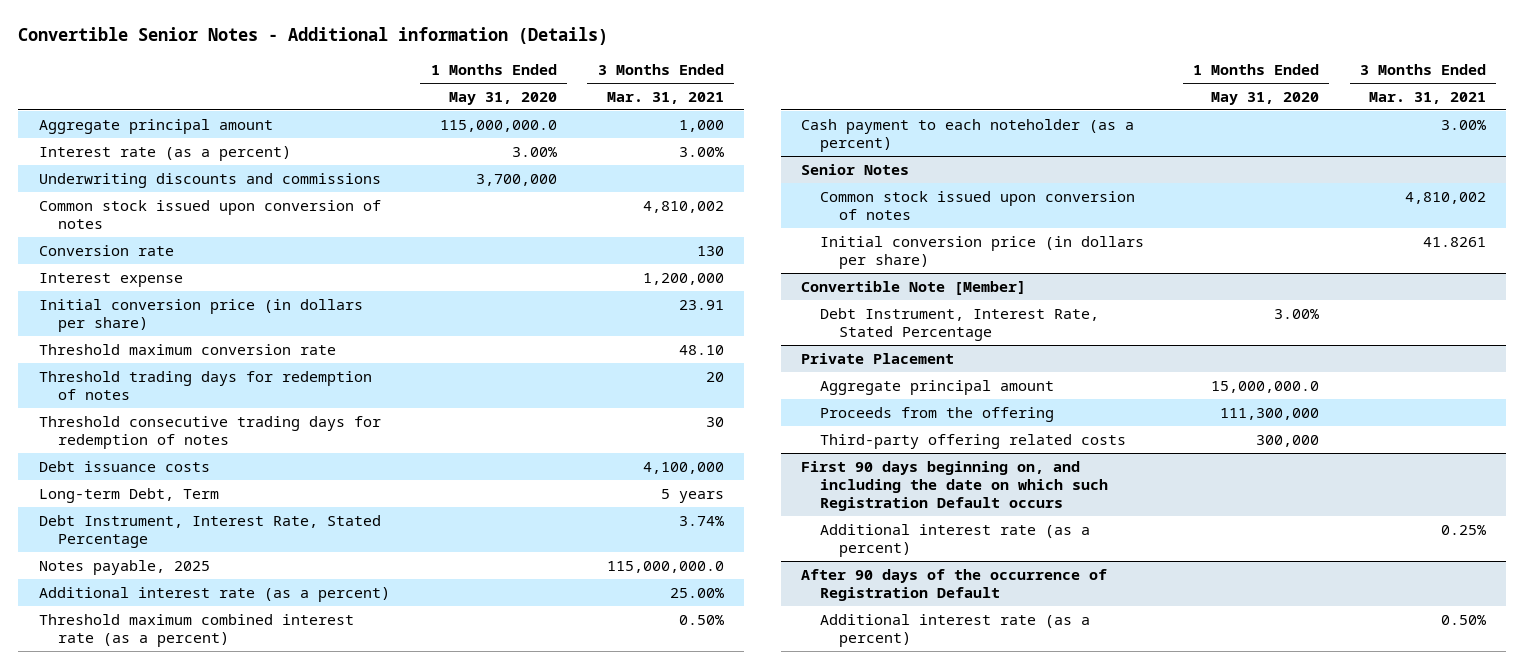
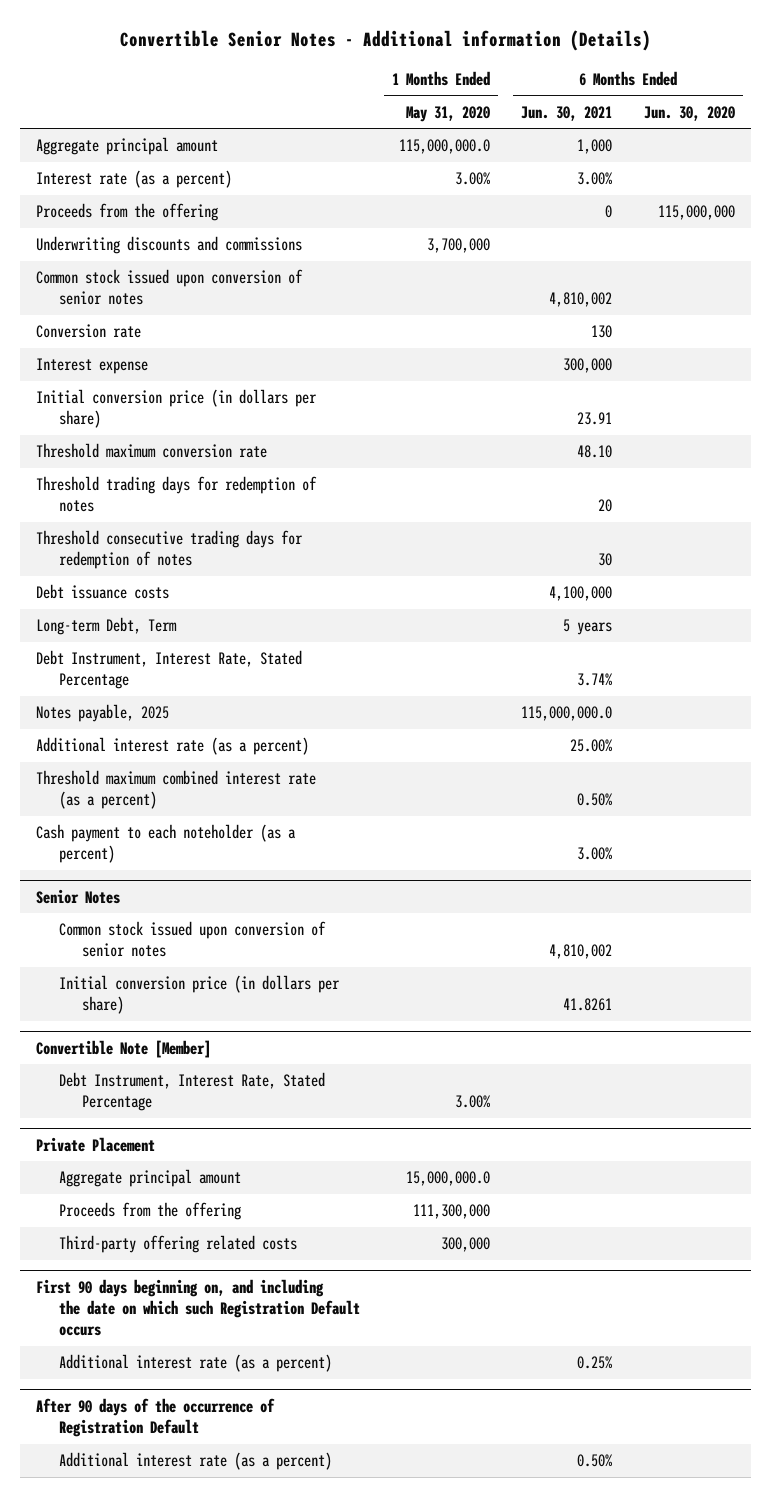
- | 1 Months Ended May 31, 2020 | 3 Months Ended Mar. 31, 2021
+ | 1 Months Ended May 31, 2020 | 6 Months Ended Jun. 30, 2021 | 6 Months Ended Jun. 30, 2020
+ Proceeds from the offering | | 0 | 115,000,000
- Common stock issued upon conversion of notes | | 4,810,002
+ Common stock issued upon conversion of senior notes | | 4,810,002 |
@ Senior Notes
- Common stock issued upon conversion of notes | | 4,810,002
+ Common stock issued upon conversion of senior notes | | 4,810,002 |

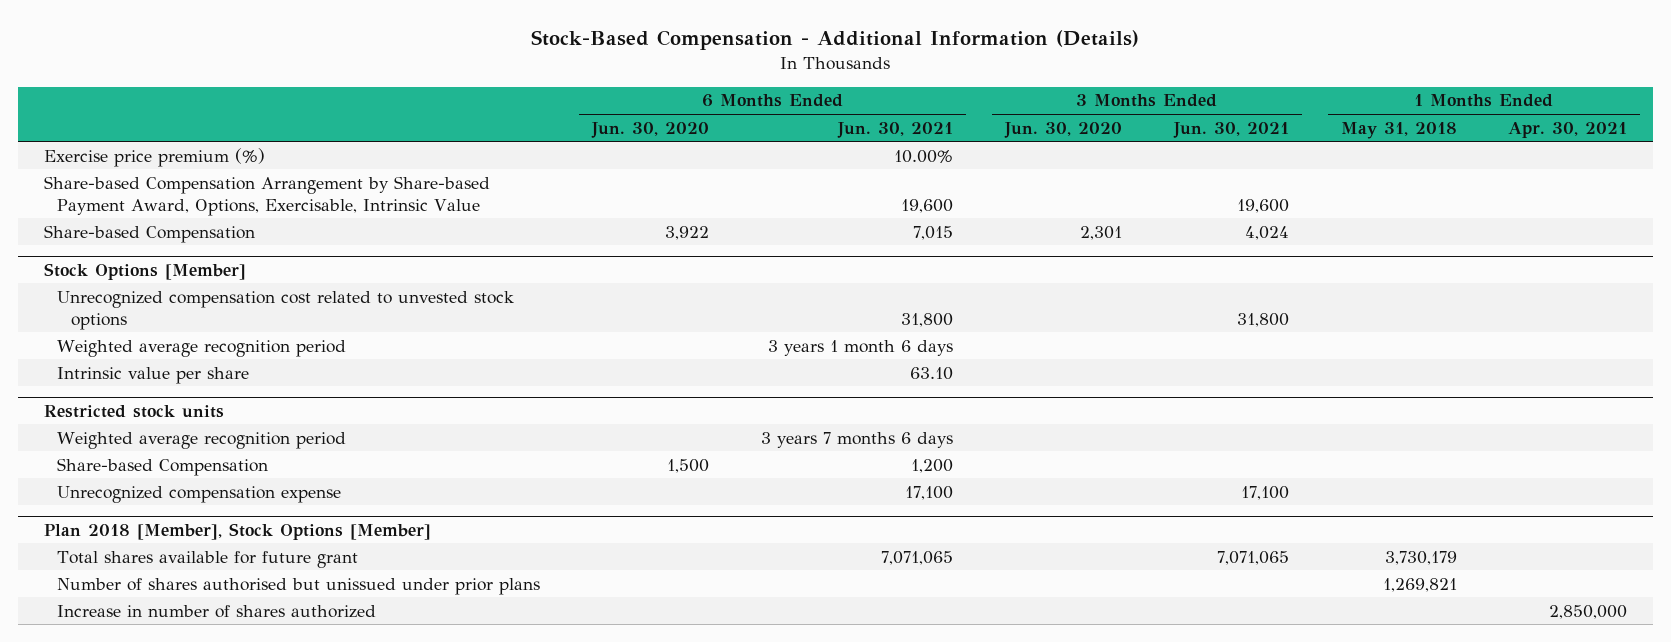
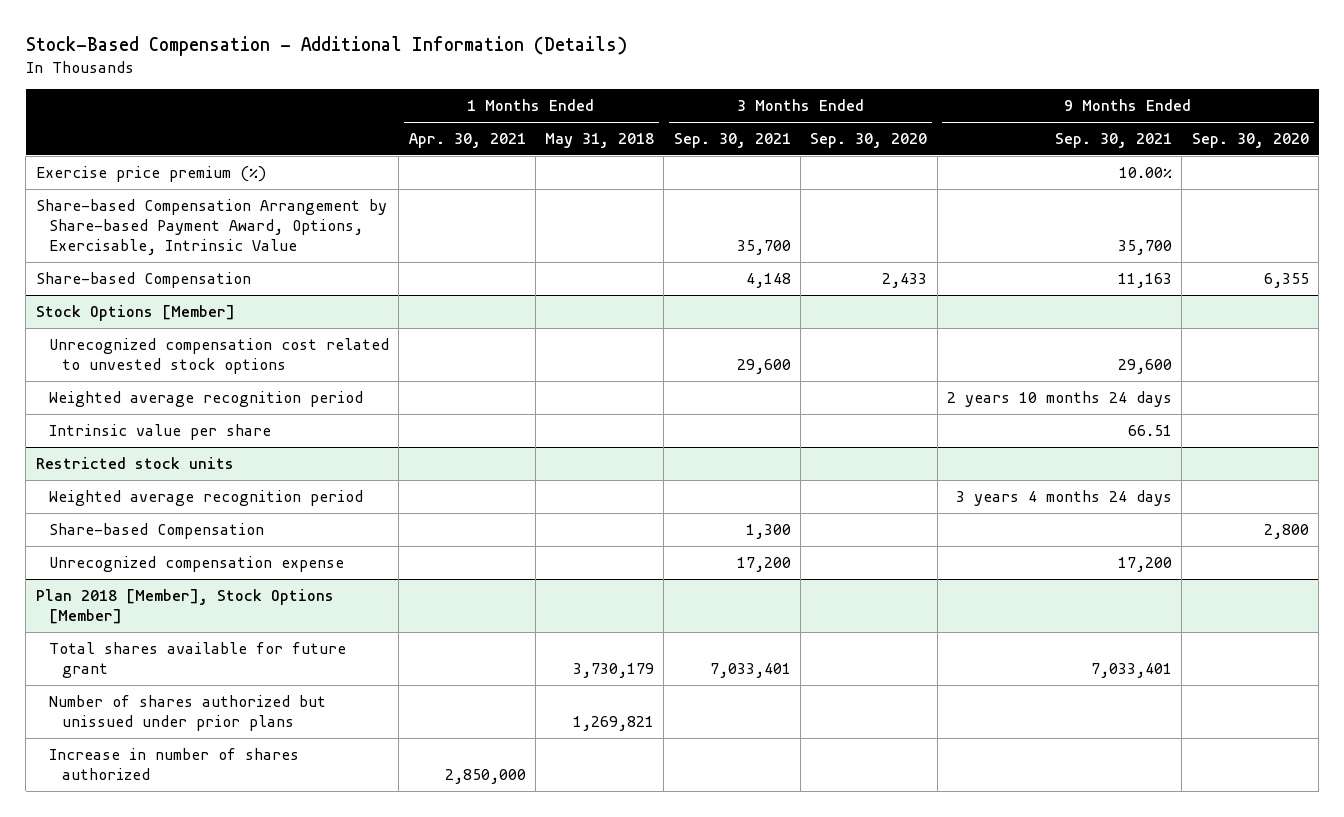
- | 6 Months Ended Jun. 30, 2020 | 6 Months Ended Jun. 30, 2021 | 3 Months Ended Jun. 30, 2020 | 3 Months Ended Jun. 30, 2021 | 1 Months Ended May 31, 2018 | 1 Months Ended Apr. 30, 2021
+ | 1 Months Ended Apr. 30, 2021 | 1 Months Ended May 31, 2018 | 3 Months Ended Sep. 30, 2021 | 3 Months Ended Sep. 30, 2020 | 9 Months Ended Sep. 30, 2021 | 9 Months Ended Sep. 30, 2020
@ Plan 2018 [Member], Stock Options [Member]
- Number of shares authorised but unissued under prior plans | | | | | 1,269,821 |
+ Number of shares authorized but unissued under prior plans | | 1,269,821 | | | |

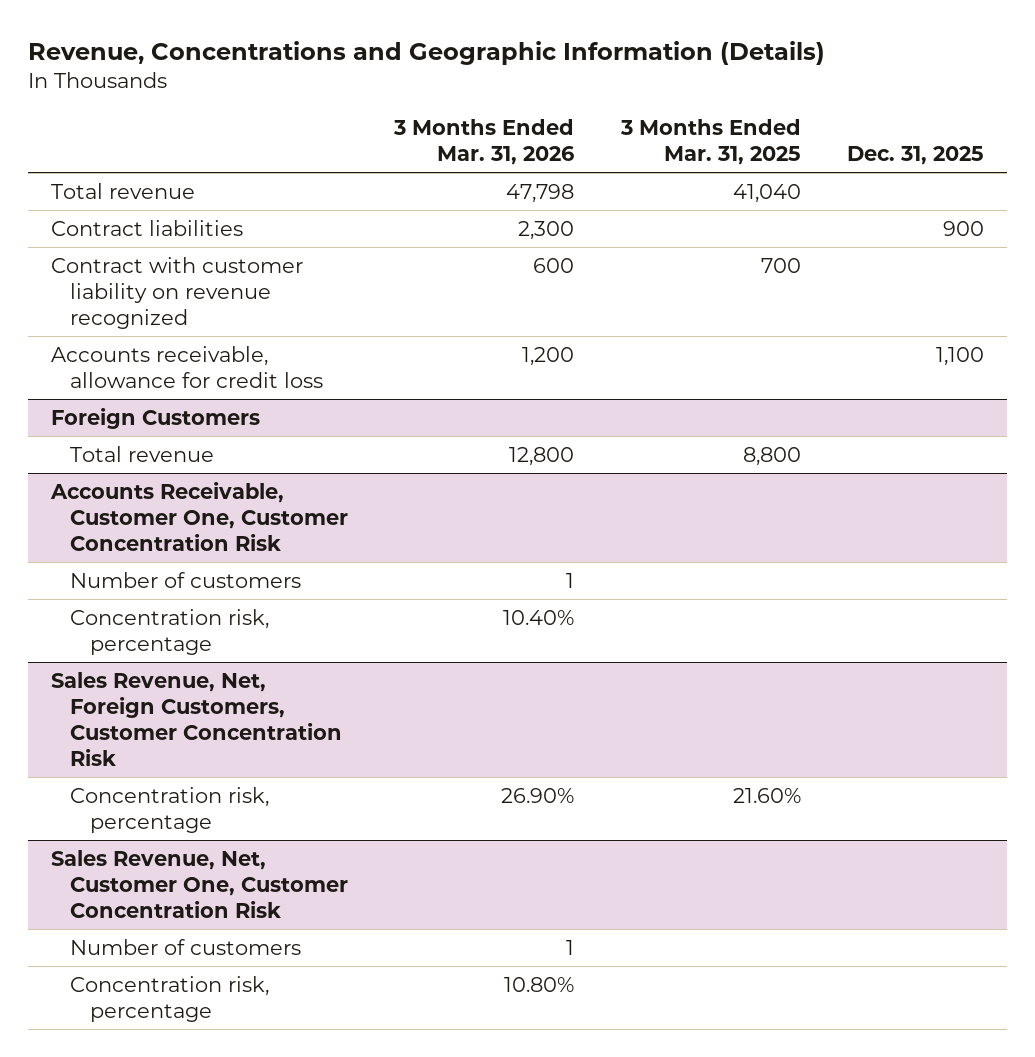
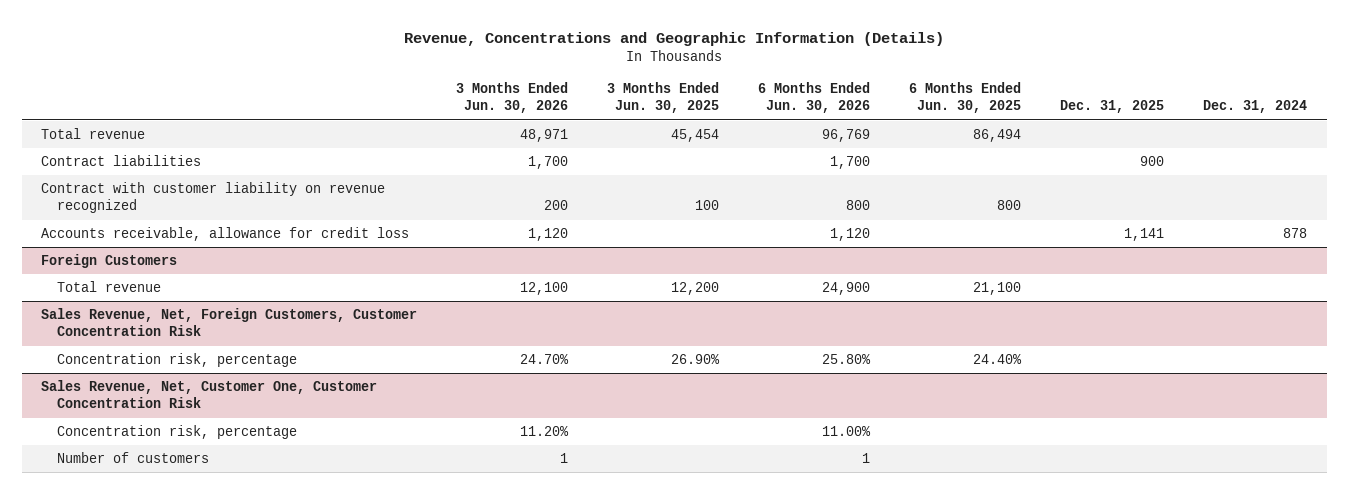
- | 3 Months Ended Mar. 31, 2026 | 3 Months Ended Mar. 31, 2025 | Dec. 31, 2025
+ | 3 Months Ended Jun. 30, 2026 | 3 Months Ended Jun. 30, 2025 | 6 Months Ended Jun. 30, 2026 | 6 Months Ended Jun. 30, 2025 | Dec. 31, 2025 | Dec. 31, 2024
- Accounts receivable, allowance for credit loss | 1,200 | | 1,100
+ Accounts receivable, allowance for credit loss | 1,120 | | 1,120 | | 1,141 | 878
- Accounts Receivable, Customer One, Customer Concentration Risk
- Number of customers | 1 | |
- Concentration risk, percentage | 10.40% | |
@ Sales Revenue, Net, Customer One, Customer Concentration Risk
moved down: Number of customers | 1 | | 1 | | |

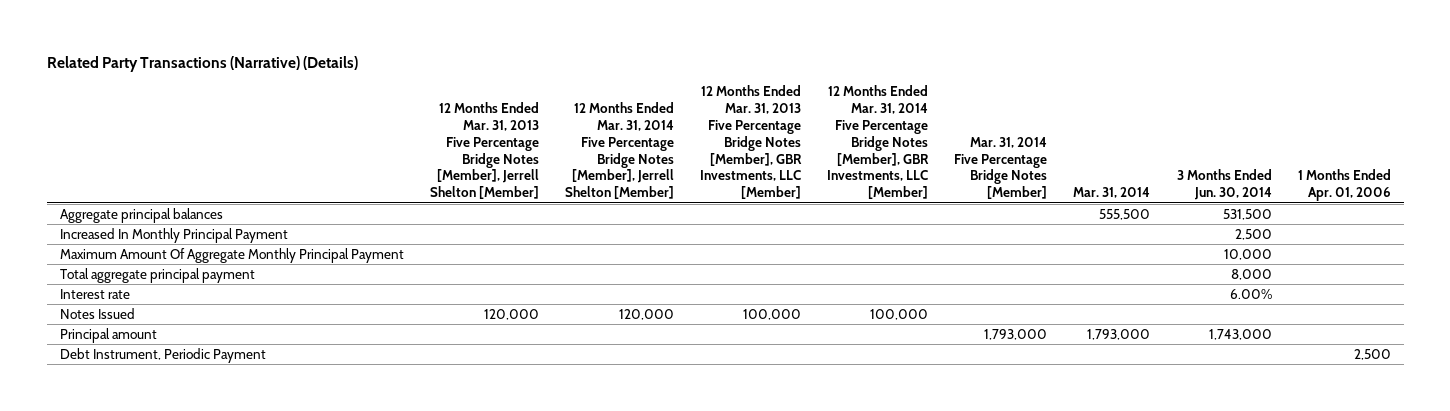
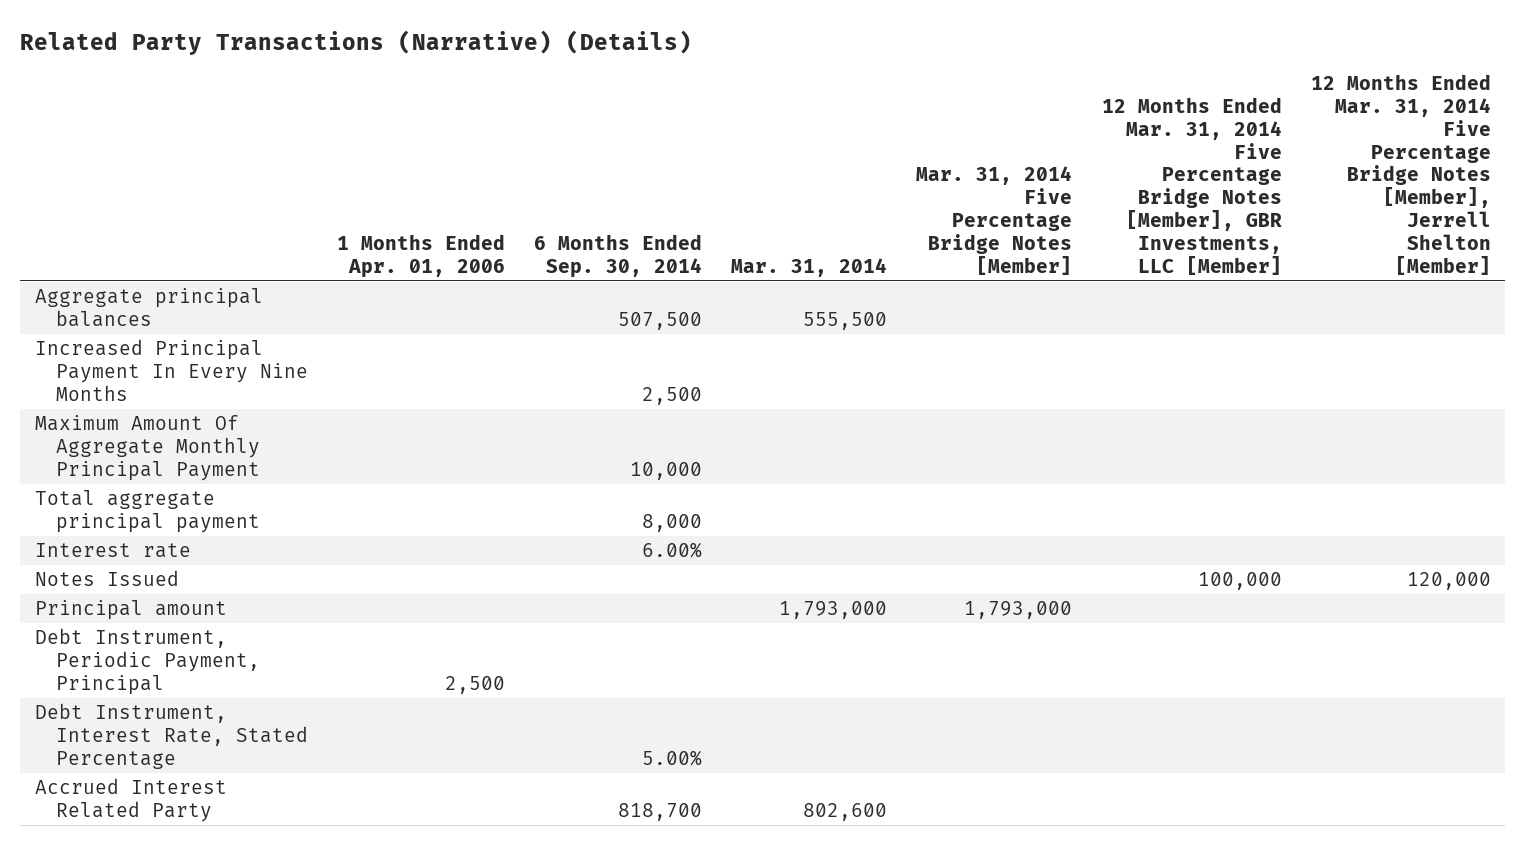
- | 12 Months Ended Mar. 31, 2013 Five Percentage Bridge Notes [Member], Jerrell Shelton [Member] | 12 Months Ended Mar. 31, 2014 Five Percentage Bridge Notes [Member], Jerrell Shelton [Member] | 12 Months Ended Mar. 31, 2013 Five Percentage Bridge Notes [Member], GBR Investments, LLC [Member] | 12 Months Ended Mar. 31, 2014 Five Percentage Bridge Notes [Member], GBR Investments, LLC [Member] | Mar. 31, 2014 Five Percentage Bridge Notes [Member] | Mar. 31, 2014 | 3 Months Ended Jun. 30, 2014 | 1 Months Ended Apr. 01, 2006
+ | 1 Months Ended Apr. 01, 2006 | 6 Months Ended Sep. 30, 2014 | Mar. 31, 2014 | Mar. 31, 2014 Five Percentage Bridge Notes [Member] | 12 Months Ended Mar. 31, 2014 Five Percentage Bridge Notes [Member], GBR Investments, LLC [Member] | 12 Months Ended Mar. 31, 2014 Five Percentage Bridge Notes [Member], Jerrell Shelton [Member]
- Increased In Monthly Principal Payment | | | | | | | 2,500 |
+ Increased Principal Payment In Every Nine Months | | 2,500 | | | |
- Debt Instrument, Periodic Payment | | | | | | | | 2,500
+ Debt Instrument, Periodic Payment, Principal | 2,500 | | | | |
+ Debt Instrument, Interest Rate, Stated Percentage | | 5.00% | | | |
+ Accrued Interest Related Party | | 818,700 | 802,600 | | |

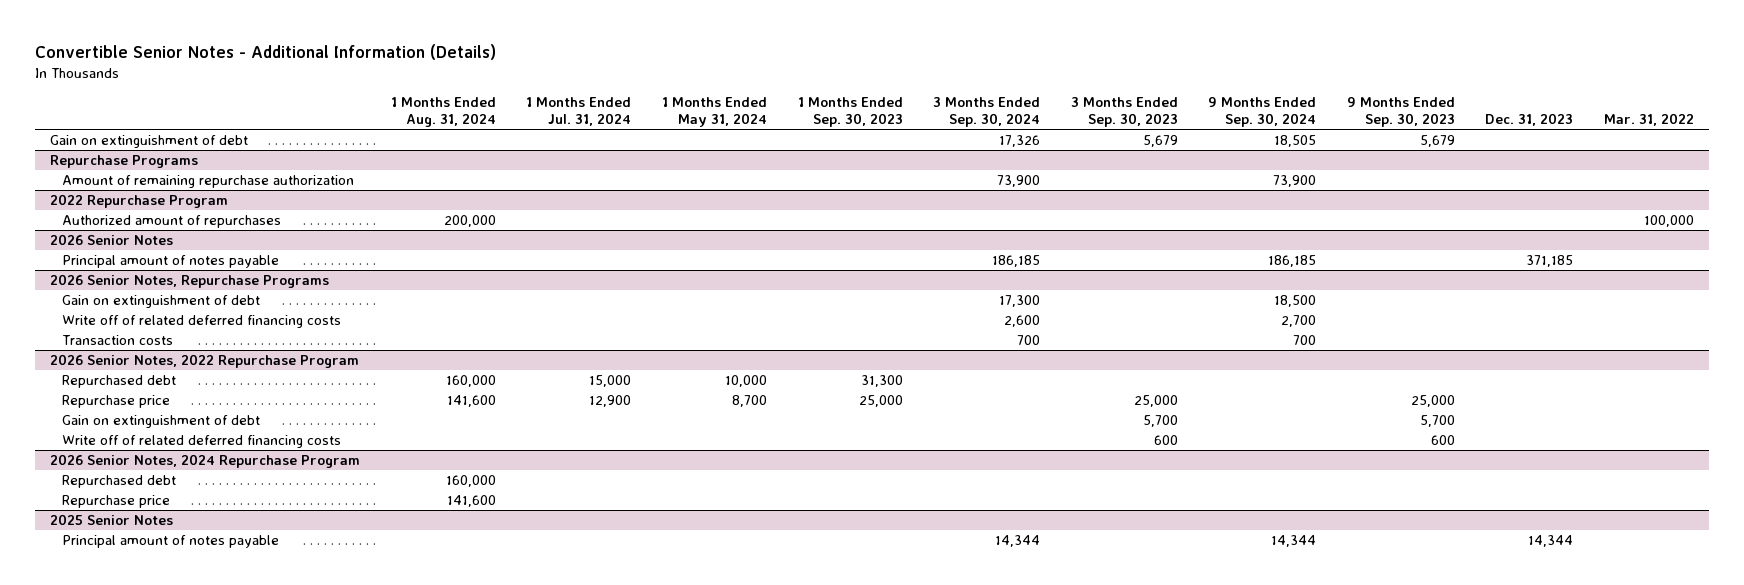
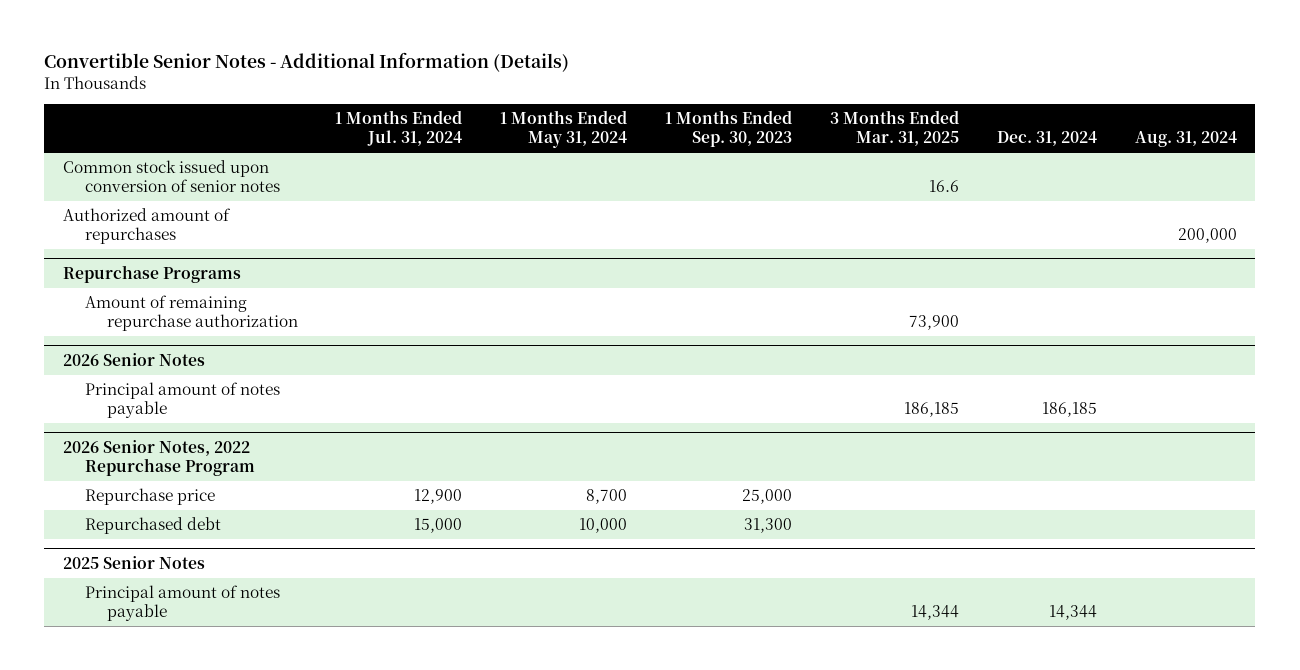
- | 1 Months Ended Aug. 31, 2024 | 1 Months Ended Jul. 31, 2024 | 1 Months Ended May 31, 2024 | 1 Months Ended Sep. 30, 2023 | 3 Months Ended Sep. 30, 2024 | 3 Months Ended Sep. 30, 2023 | 9 Months Ended Sep. 30, 2024 | 9 Months Ended Sep. 30, 2023 | Dec. 31, 2023 | Mar. 31, 2022
+ | 1 Months Ended Jul. 31, 2024 | 1 Months Ended May 31, 2024 | 1 Months Ended Sep. 30, 2023 | 3 Months Ended Mar. 31, 2025 | Dec. 31, 2024 | Aug. 31, 2024
- Gain on extinguishment of debt | | | | | 17,326 | 5,679 | 18,505 | 5,679 | |
+ Common stock issued upon conversion of senior notes | | | | 16.6 | |
+ Authorized amount of repurchases | | | | | | 200,000
- 2022 Repurchase Program
- Authorized amount of repurchases | 200,000 | | | | | | | | | 100,000
- 2026 Senior Notes, Repurchase Programs
- Gain on extinguishment of debt | | | | | 17,300 | | 18,500 | | |
- Write off of related deferred financing costs | | | | | 2,600 | | 2,700 | | |
- Transaction costs | | | | | 700 | | 700 | | |
@ 2026 Senior Notes, 2022 Repurchase Program
- Gain on extinguishment of debt | | | | | | 5,700 | | 5,700 | |
- Write off of related deferred financing costs | | | | | | 600 | | 600 | |
- 2026 Senior Notes, 2024 Repurchase Program
- Repurchased debt | 160,000 | | | | | | | | |
- Repurchase price | 141,600 | | | | | | | | |
@ 2026 Senior Notes, 2022 Repurchase Program
moved down: Repurchased debt | 15,000 | 10,000 | 31,300 | | |

